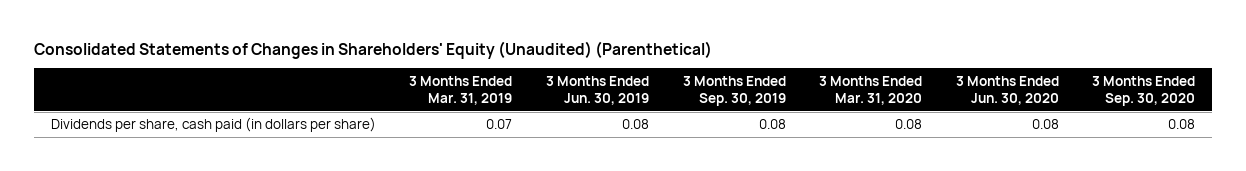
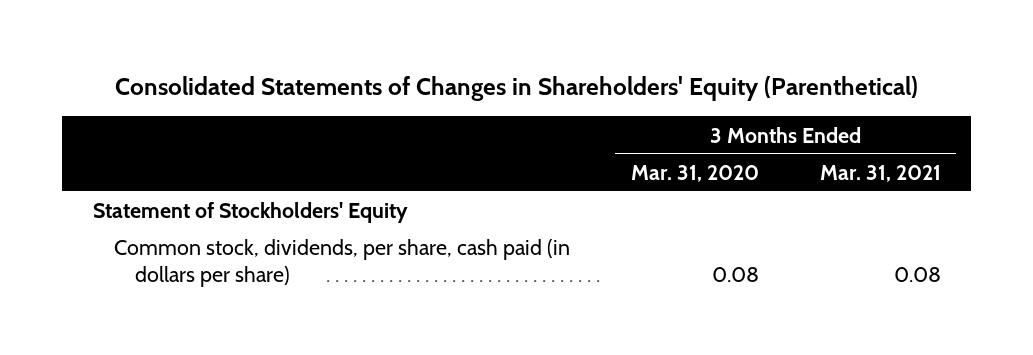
- Consolidated Statements of Changes in Shareholders' Equity (Unaudited) (Parenthetical)
+ Consolidated Statements of Changes in Shareholders' Equity (Parenthetical)
- | 3 Months Ended Mar. 31, 2019 | 3 Months Ended Jun. 30, 2019 | 3 Months Ended Sep. 30, 2019 | 3 Months Ended Mar. 31, 2020 | 3 Months Ended Jun. 30, 2020 | 3 Months Ended Sep. 30, 2020
+ | 3 Months Ended Mar. 31, 2020 | 3 Months Ended Mar. 31, 2021
- Dividends per share, cash paid (in dollars per share) | 0.07 | 0.08 | 0.08 | 0.08 | 0.08 | 0.08
+ Statement of Stockholders' Equity
+ Common stock, dividends, per share, cash paid (in dollars per share) | 0.08 | 0.08

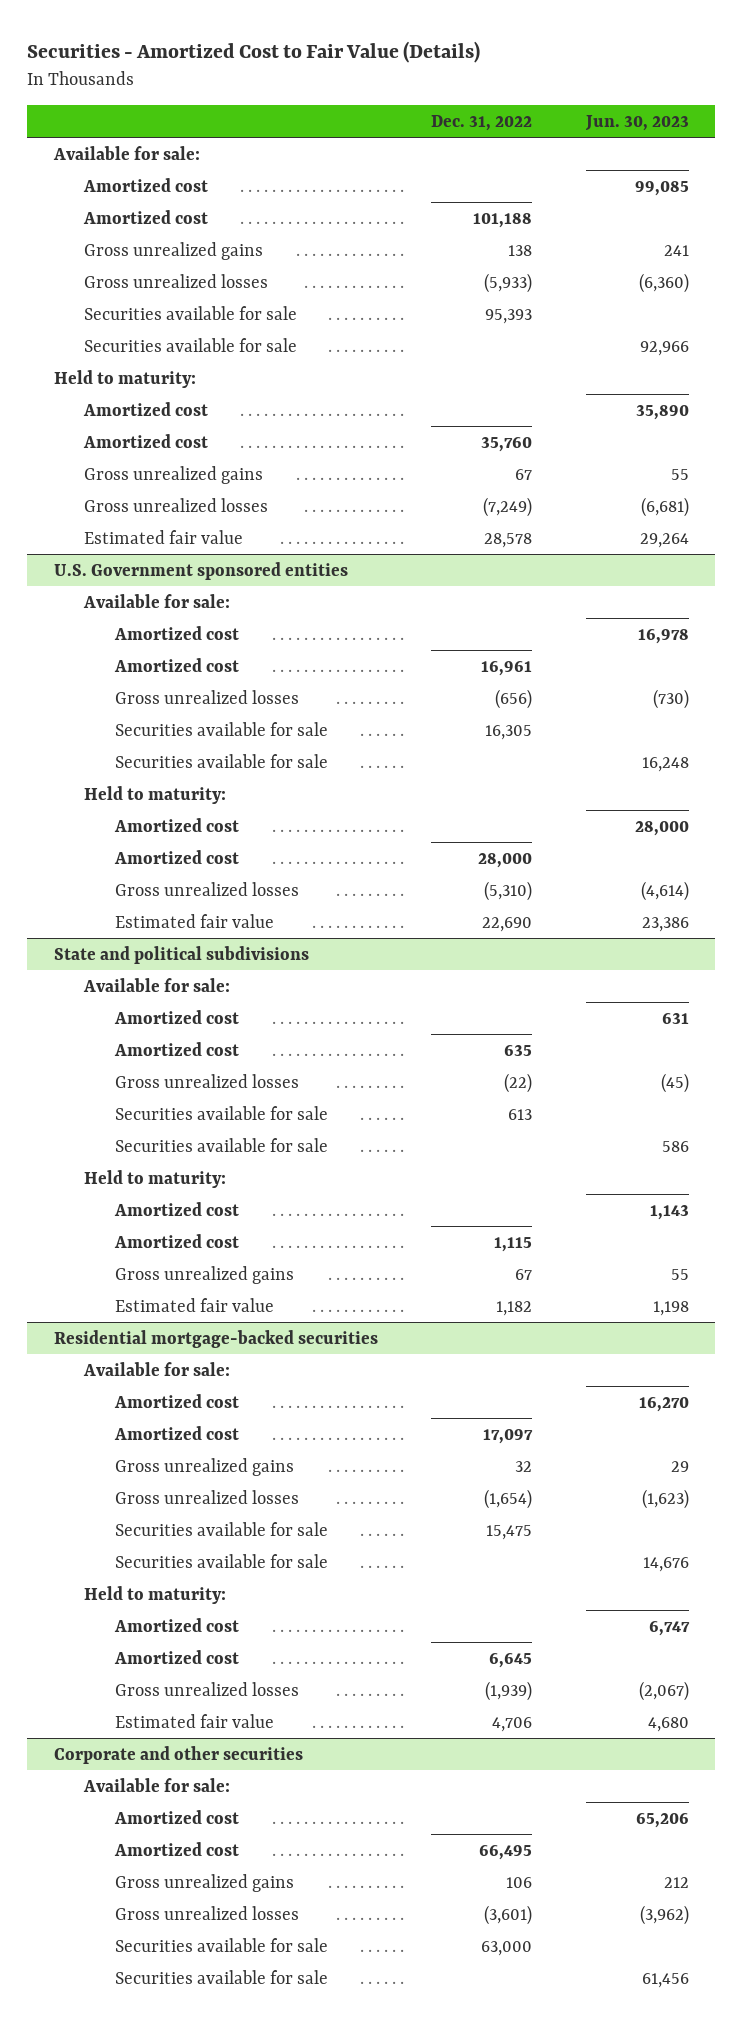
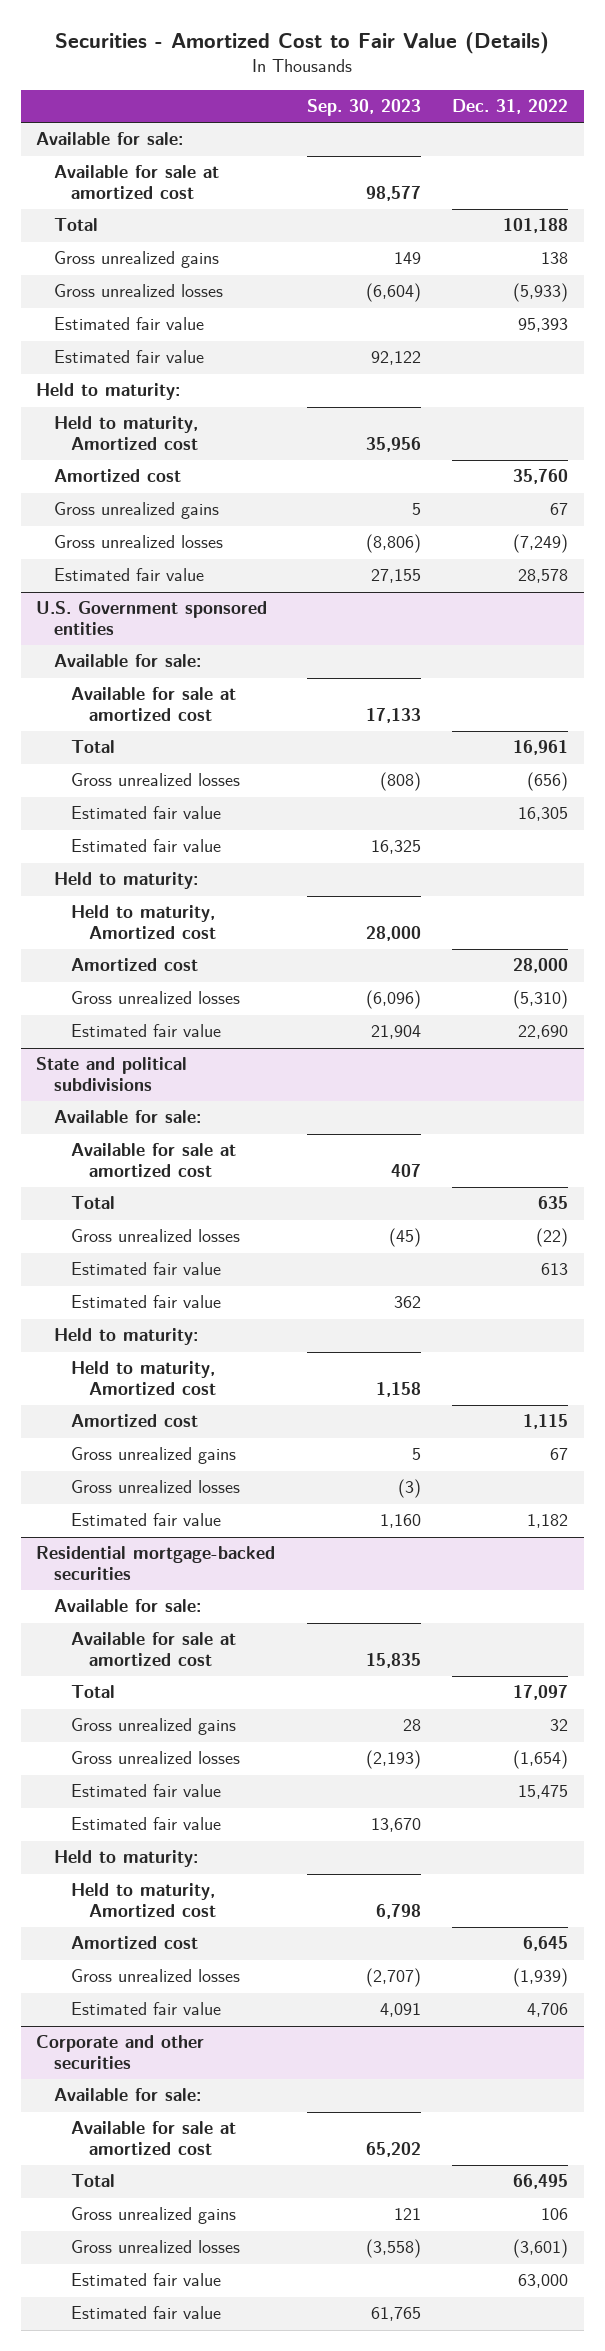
- | Dec. 31, 2022 | Jun. 30, 2023
+ | Sep. 30, 2023 | Dec. 31, 2022
- Amortized cost | | 99,085
- Amortized cost | 101,188 |
+ Available for sale at amortized cost | 98,577 |
+ Total | | 101,188
- Securities available for sale | 95,393 |
- Securities available for sale | | 92,966
+ Estimated fair value | | 95,393
+ Estimated fair value | 92,122 |
- Amortized cost | | 35,890
+ Held to maturity, Amortized cost | 35,956 |
@ U.S. Government sponsored entities
- Amortized cost | | 16,978
- Amortized cost | 16,961 |
+ Available for sale at amortized cost | 17,133 |
+ Total | | 16,961
- Securities available for sale | 16,305 |
- Securities available for sale | | 16,248
+ Estimated fair value | | 16,305
+ Estimated fair value | 16,325 |
- Amortized cost | | 28,000
+ Held to maturity, Amortized cost | 28,000 |
@ State and political subdivisions
- Amortized cost | | 631
- Amortized cost | 635 |
+ Available for sale at amortized cost | 407 |
+ Total | | 635
- Securities available for sale | 613 |
- Securities available for sale | | 586
+ Estimated fair value | | 613
+ Estimated fair value | 362 |
- Amortized cost | | 1,143
+ Held to maturity, Amortized cost | 1,158 |
+ Gross unrealized losses | (3) |
@ Residential mortgage-backed securities
- Amortized cost | | 16,270
- Amortized cost | 17,097 |
+ Available for sale at amortized cost | 15,835 |
+ Total | | 17,097
- Securities available for sale | 15,475 |
- Securities available for sale | | 14,676
+ Estimated fair value | | 15,475
+ Estimated fair value | 13,670 |
- Amortized cost | | 6,747
+ Held to maturity, Amortized cost | 6,798 |
@ Corporate and other securities
- Amortized cost | | 65,206
- Amortized cost | 66,495 |
+ Available for sale at amortized cost | 65,202 |
+ Total | | 66,495
- Securities available for sale | 63,000 |
- Securities available for sale | | 61,456
+ Estimated fair value | | 63,000
+ Estimated fair value | 61,765 |

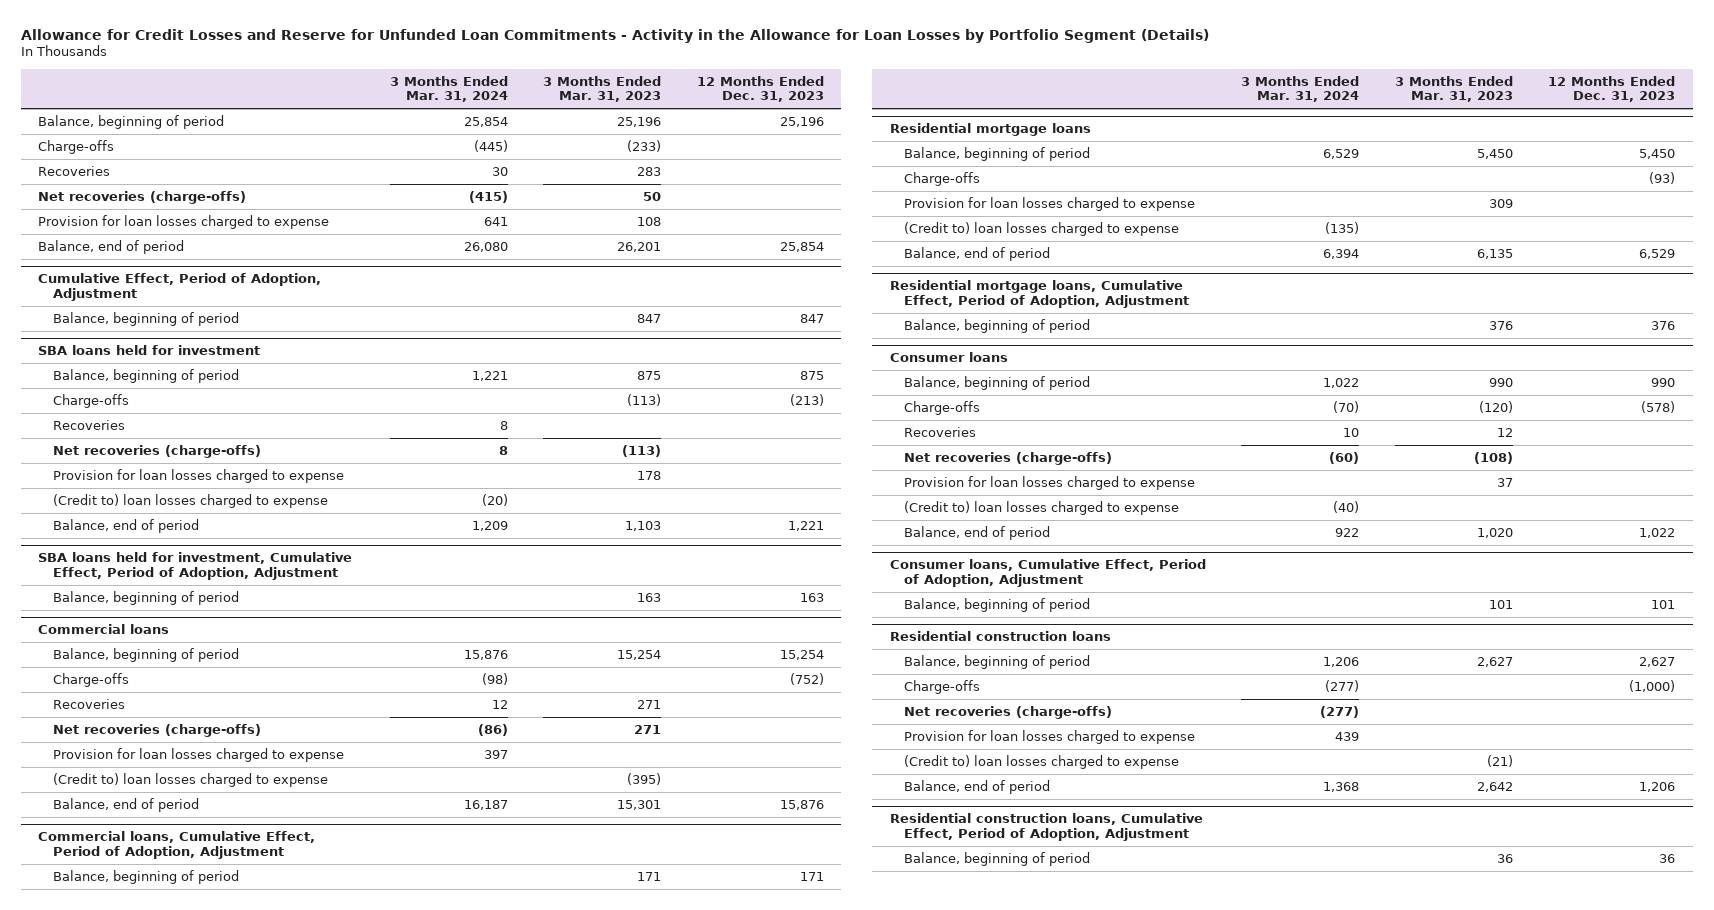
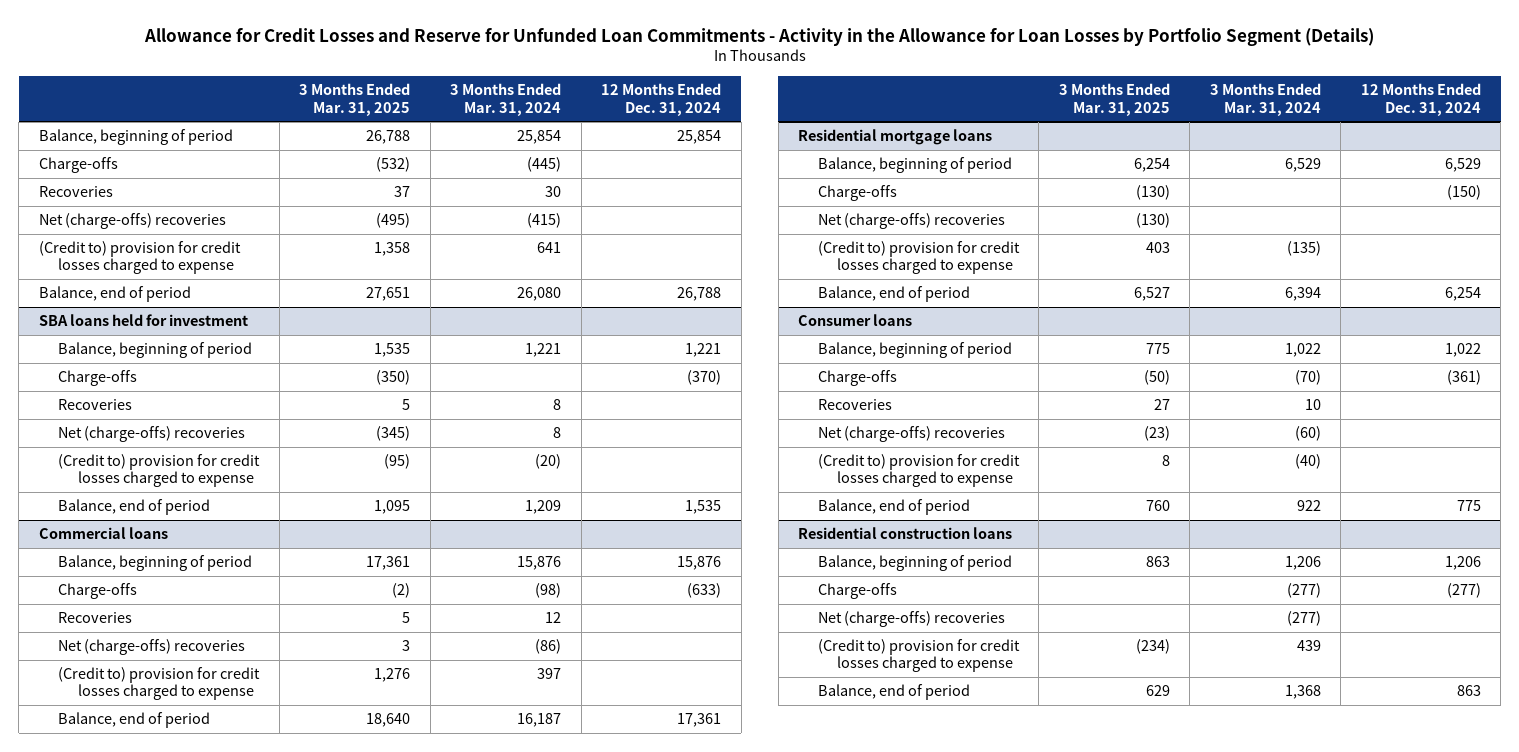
- | 3 Months Ended Mar. 31, 2024 | 3 Months Ended Mar. 31, 2023 | 12 Months Ended Dec. 31, 2023
+ | 3 Months Ended Mar. 31, 2025 | 3 Months Ended Mar. 31, 2024 | 12 Months Ended Dec. 31, 2024
- Net recoveries (charge-offs) | (415) | 50 |
- Provision for loan losses charged to expense | 641 | 108 |
+ Net (charge-offs) recoveries | (495) | (415) |
+ (Credit to) provision for credit losses charged to expense | 1,358 | 641 |
- Cumulative Effect, Period of Adoption, Adjustment
- Balance, beginning of period | | 847 | 847
@ SBA loans held for investment
- Net recoveries (charge-offs) | 8 | (113) |
- Provision for loan losses charged to expense | | 178 |
- (Credit to) loan losses charged to expense | (20) | |
+ Net (charge-offs) recoveries | (345) | 8 |
+ (Credit to) provision for credit losses charged to expense | (95) | (20) |
- SBA loans held for investment, Cumulative Effect, Period of Adoption, Adjustment
- Balance, beginning of period | | 163 | 163
@ Commercial loans
- Net recoveries (charge-offs) | (86) | 271 |
- Provision for loan losses charged to expense | 397 | |
- (Credit to) loan losses charged to expense | | (395) |
+ Net (charge-offs) recoveries | 3 | (86) |
+ (Credit to) provision for credit losses charged to expense | 1,276 | 397 |
- Commercial loans, Cumulative Effect, Period of Adoption, Adjustment
- Balance, beginning of period | | 171 | 171
@ Residential mortgage loans
- Provision for loan losses charged to expense | | 309 |
- (Credit to) loan losses charged to expense | (135) | |
+ Net (charge-offs) recoveries | (130) | |
+ (Credit to) provision for credit losses charged to expense | 403 | (135) |
- Residential mortgage loans, Cumulative Effect, Period of Adoption, Adjustment
- Balance, beginning of period | | 376 | 376
@ Consumer loans
- Net recoveries (charge-offs) | (60) | (108) |
- Provision for loan losses charged to expense | | 37 |
- (Credit to) loan losses charged to expense | (40) | |
+ Net (charge-offs) recoveries | (23) | (60) |
+ (Credit to) provision for credit losses charged to expense | 8 | (40) |
- Consumer loans, Cumulative Effect, Period of Adoption, Adjustment
- Balance, beginning of period | | 101 | 101
@ Residential construction loans
- Net recoveries (charge-offs) | (277) | |
- Provision for loan losses charged to expense | 439 | |
- (Credit to) loan losses charged to expense | | (21) |
+ Net (charge-offs) recoveries | | (277) |
+ (Credit to) provision for credit losses charged to expense | (234) | 439 |
- Residential construction loans, Cumulative Effect, Period of Adoption, Adjustment
- Balance, beginning of period | | 36 | 36

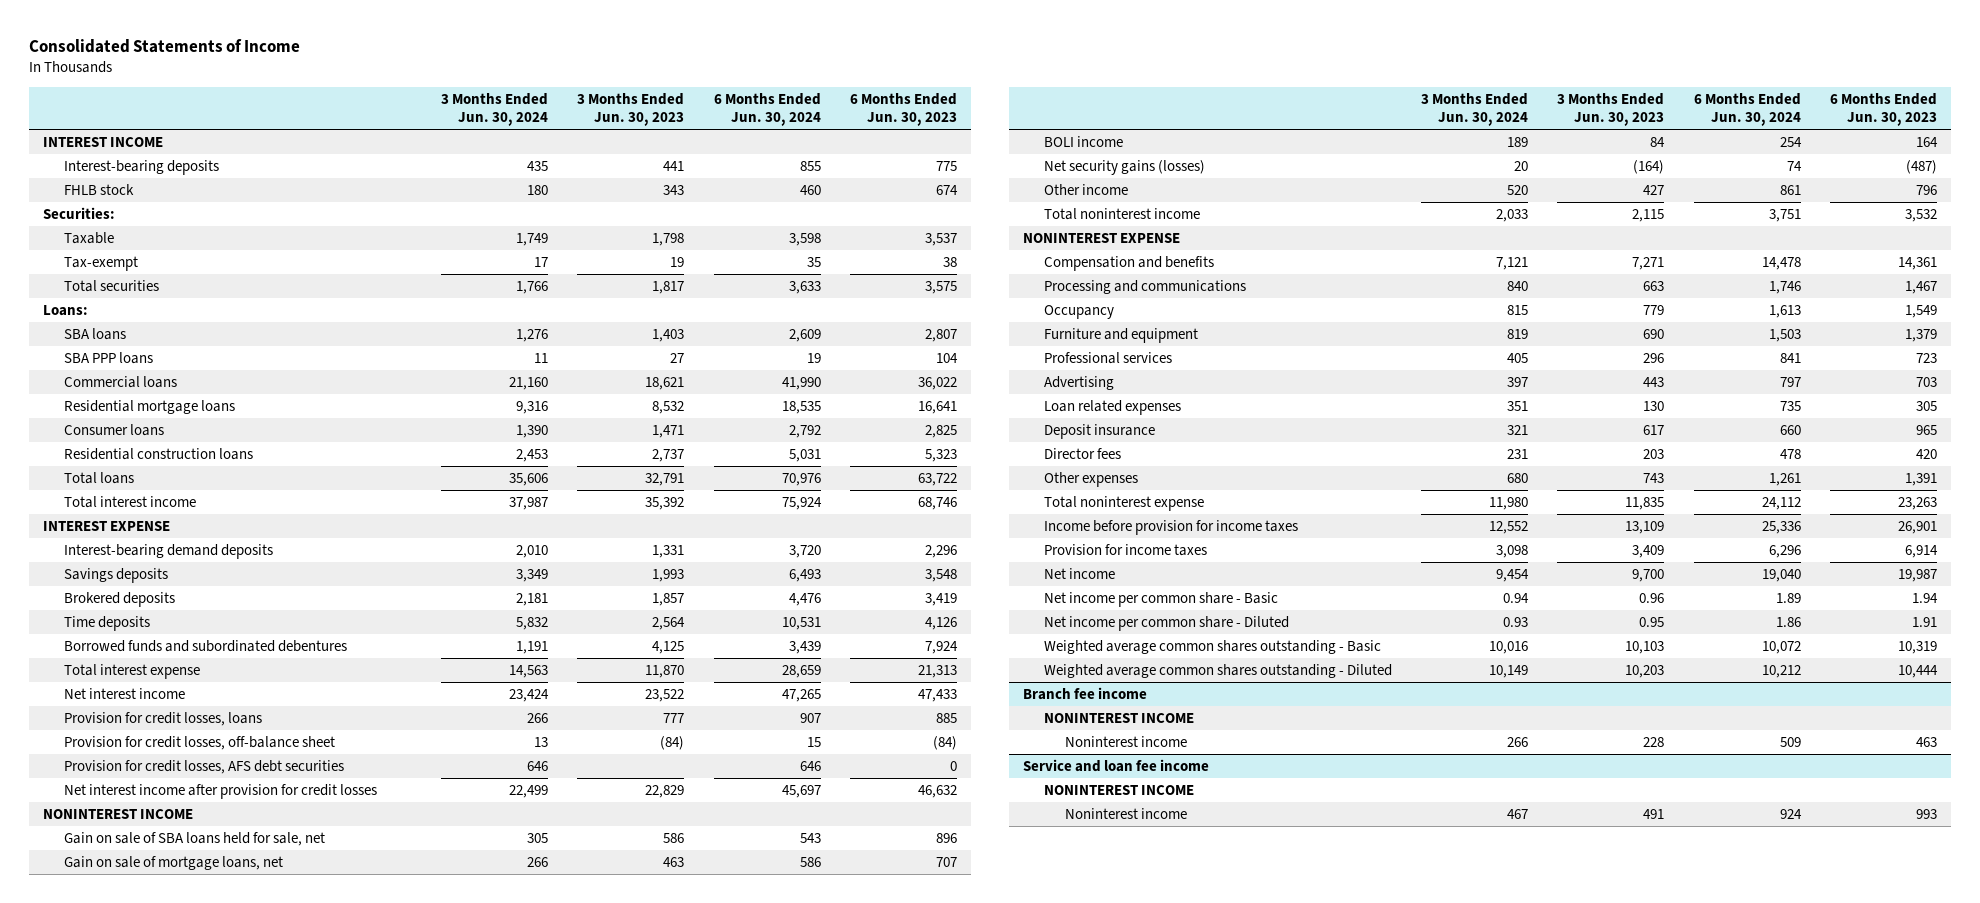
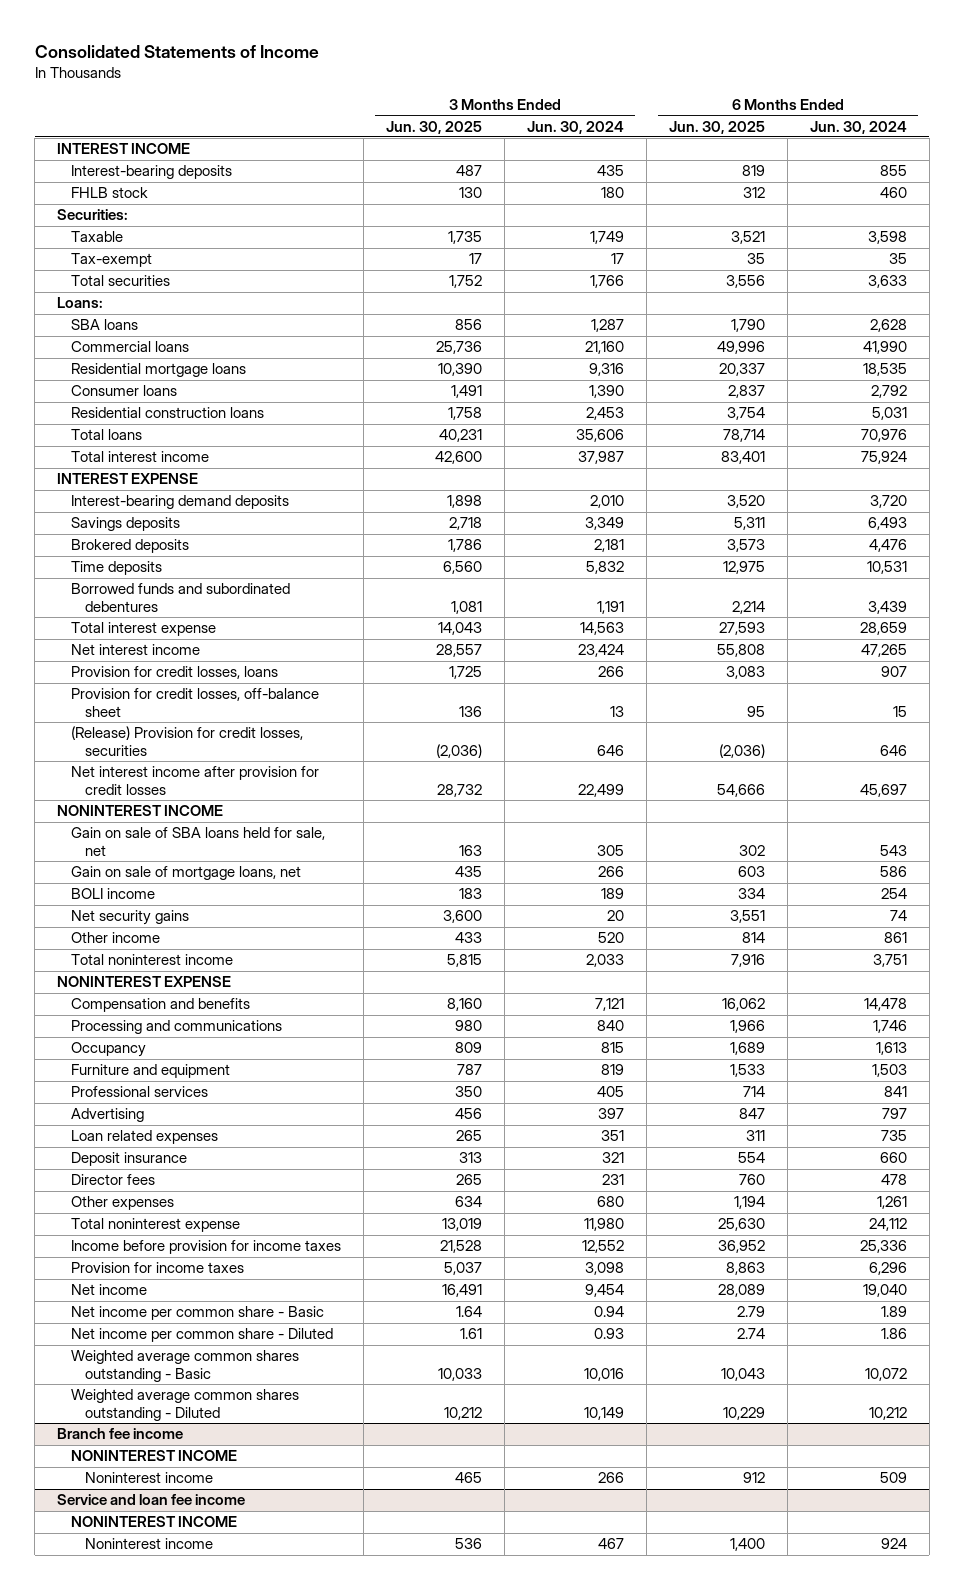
- | 3 Months Ended Jun. 30, 2024 | 3 Months Ended Jun. 30, 2023 | 6 Months Ended Jun. 30, 2024 | 6 Months Ended Jun. 30, 2023
+ | 3 Months Ended Jun. 30, 2025 | 3 Months Ended Jun. 30, 2024 | 6 Months Ended Jun. 30, 2025 | 6 Months Ended Jun. 30, 2024
- SBA loans | 1,276 | 1,403 | 2,609 | 2,807
- SBA PPP loans | 11 | 27 | 19 | 104
+ SBA loans | 856 | 1,287 | 1,790 | 2,628
- Provision for credit losses, AFS debt securities | 646 | | 646 | 0
+ (Release) Provision for credit losses, securities | (2,036) | 646 | (2,036) | 646
- Net security gains (losses) | 20 | (164) | 74 | (487)
+ Net security gains | 3,600 | 20 | 3,551 | 74

